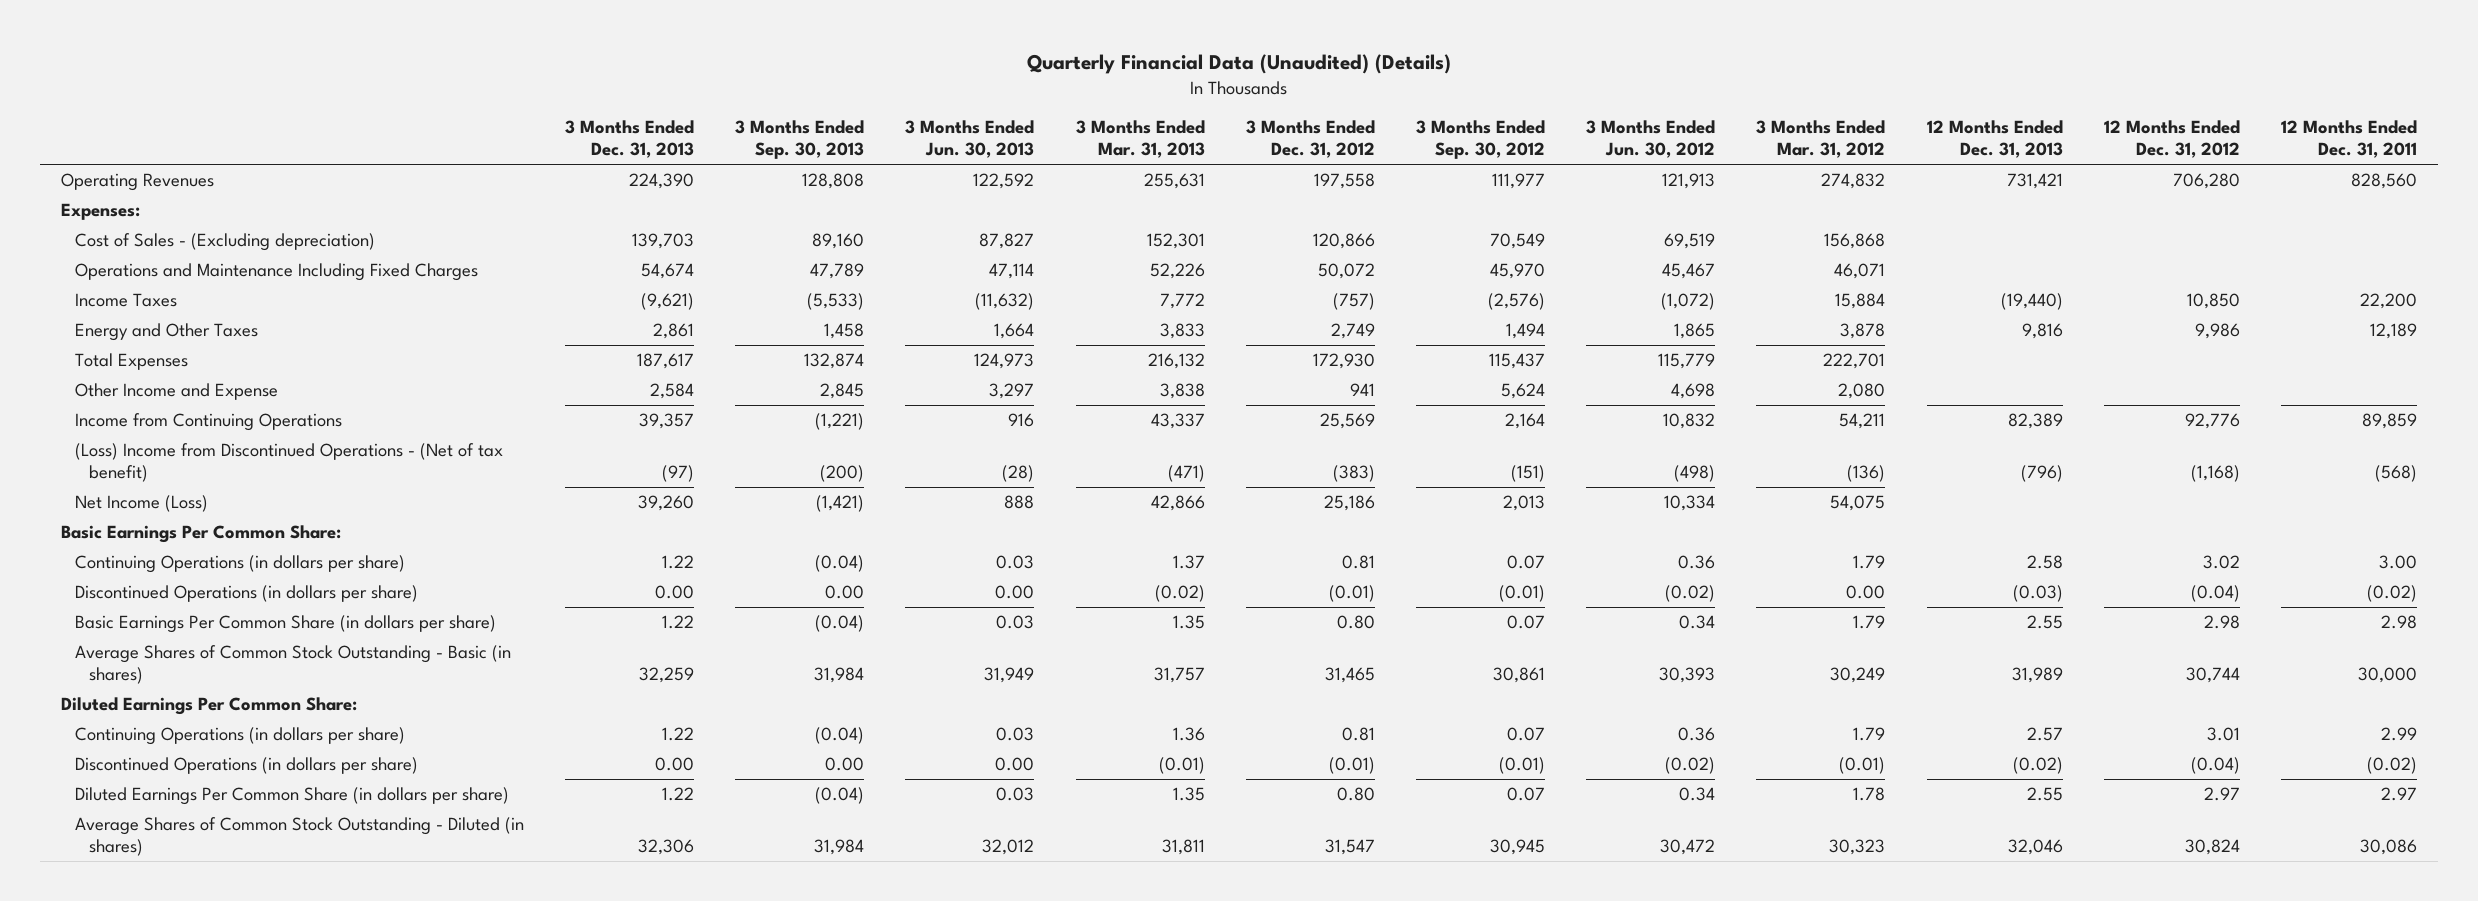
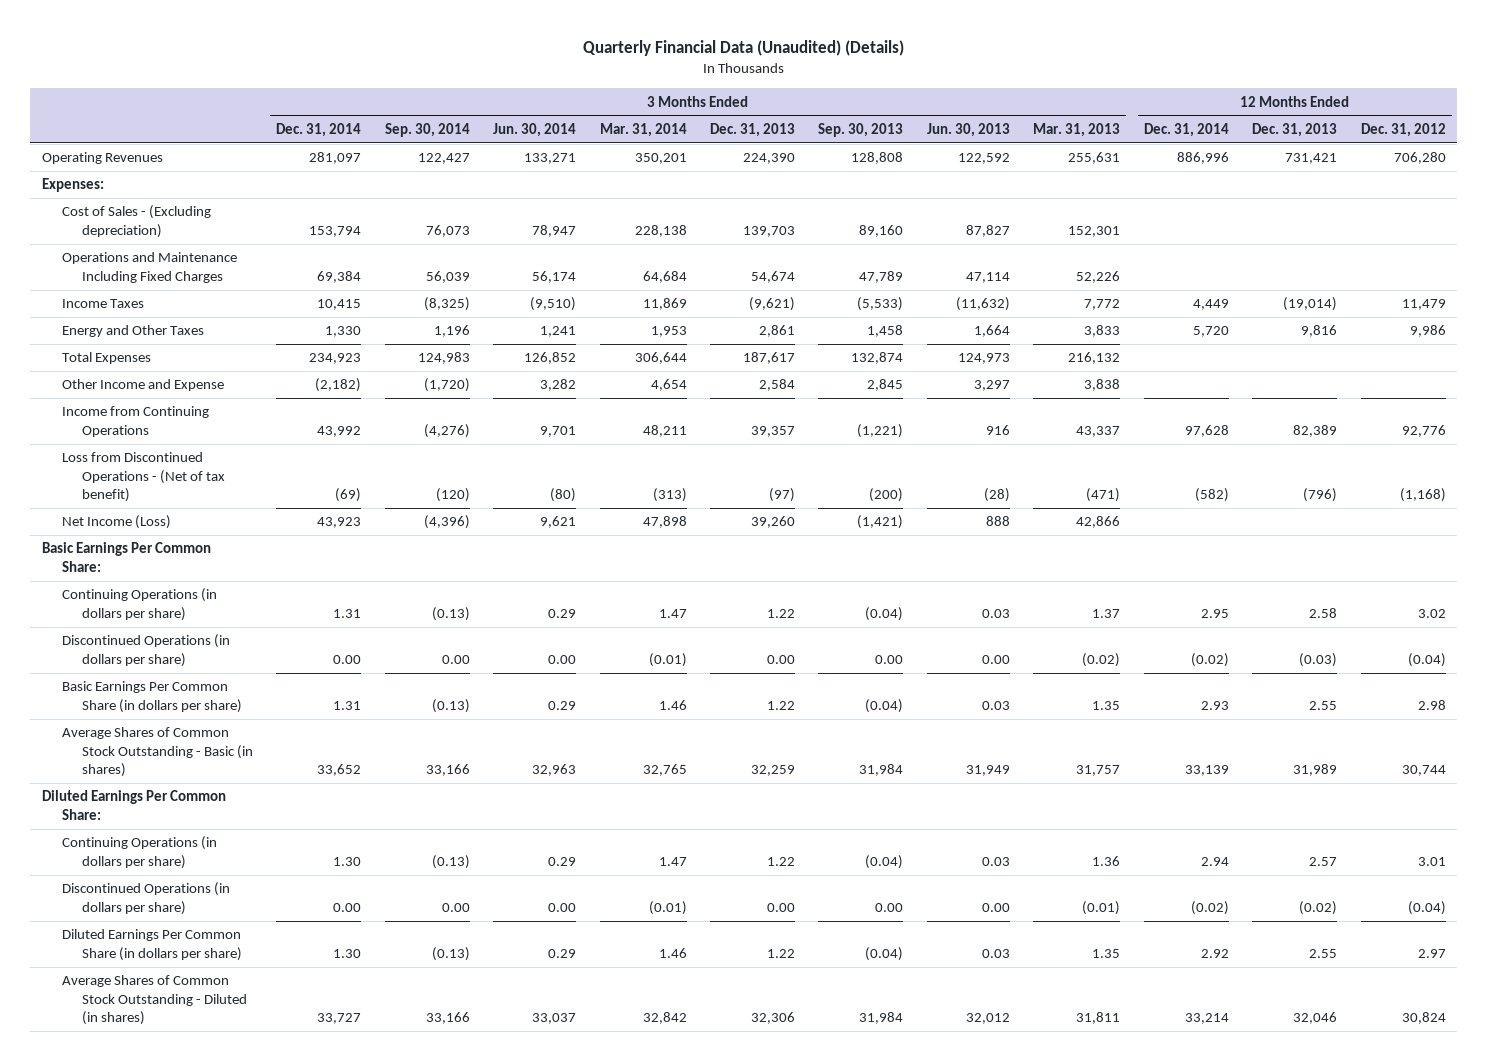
- | 3 Months Ended Dec. 31, 2013 | 3 Months Ended Sep. 30, 2013 | 3 Months Ended Jun. 30, 2013 | 3 Months Ended Mar. 31, 2013 | 3 Months Ended Dec. 31, 2012 | 3 Months Ended Sep. 30, 2012 | 3 Months Ended Jun. 30, 2012 | 3 Months Ended Mar. 31, 2012 | 12 Months Ended Dec. 31, 2013 | 12 Months Ended Dec. 31, 2012 | 12 Months Ended Dec. 31, 2011
+ | 3 Months Ended Dec. 31, 2014 | 3 Months Ended Sep. 30, 2014 | 3 Months Ended Jun. 30, 2014 | 3 Months Ended Mar. 31, 2014 | 3 Months Ended Dec. 31, 2013 | 3 Months Ended Sep. 30, 2013 | 3 Months Ended Jun. 30, 2013 | 3 Months Ended Mar. 31, 2013 | 12 Months Ended Dec. 31, 2014 | 12 Months Ended Dec. 31, 2013 | 12 Months Ended Dec. 31, 2012
- Income Taxes | (9,621) | (5,533) | (11,632) | 7,772 | (757) | (2,576) | (1,072) | 15,884 | (19,440) | 10,850 | 22,200
+ Income Taxes | 10,415 | (8,325) | (9,510) | 11,869 | (9,621) | (5,533) | (11,632) | 7,772 | 4,449 | (19,014) | 11,479
- (Loss) Income from Discontinued Operations - (Net of tax benefit) | (97) | (200) | (28) | (471) | (383) | (151) | (498) | (136) | (796) | (1,168) | (568)
+ Loss from Discontinued Operations - (Net of tax benefit) | (69) | (120) | (80) | (313) | (97) | (200) | (28) | (471) | (582) | (796) | (1,168)

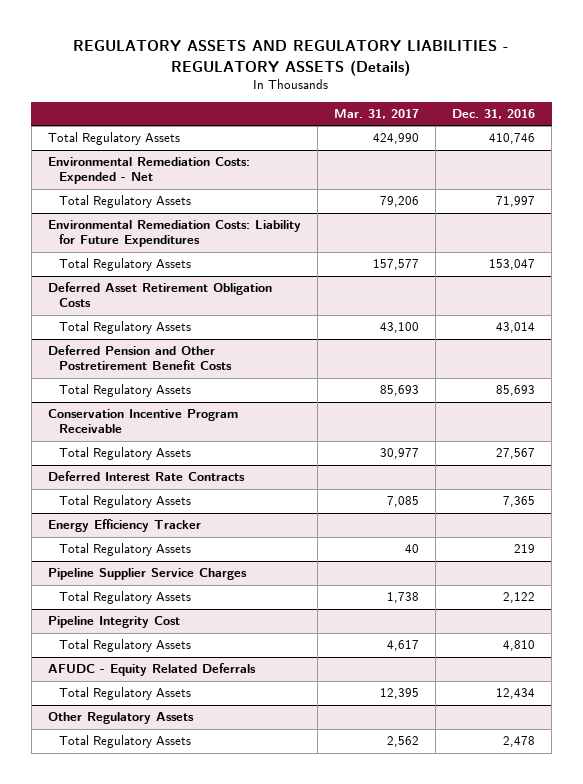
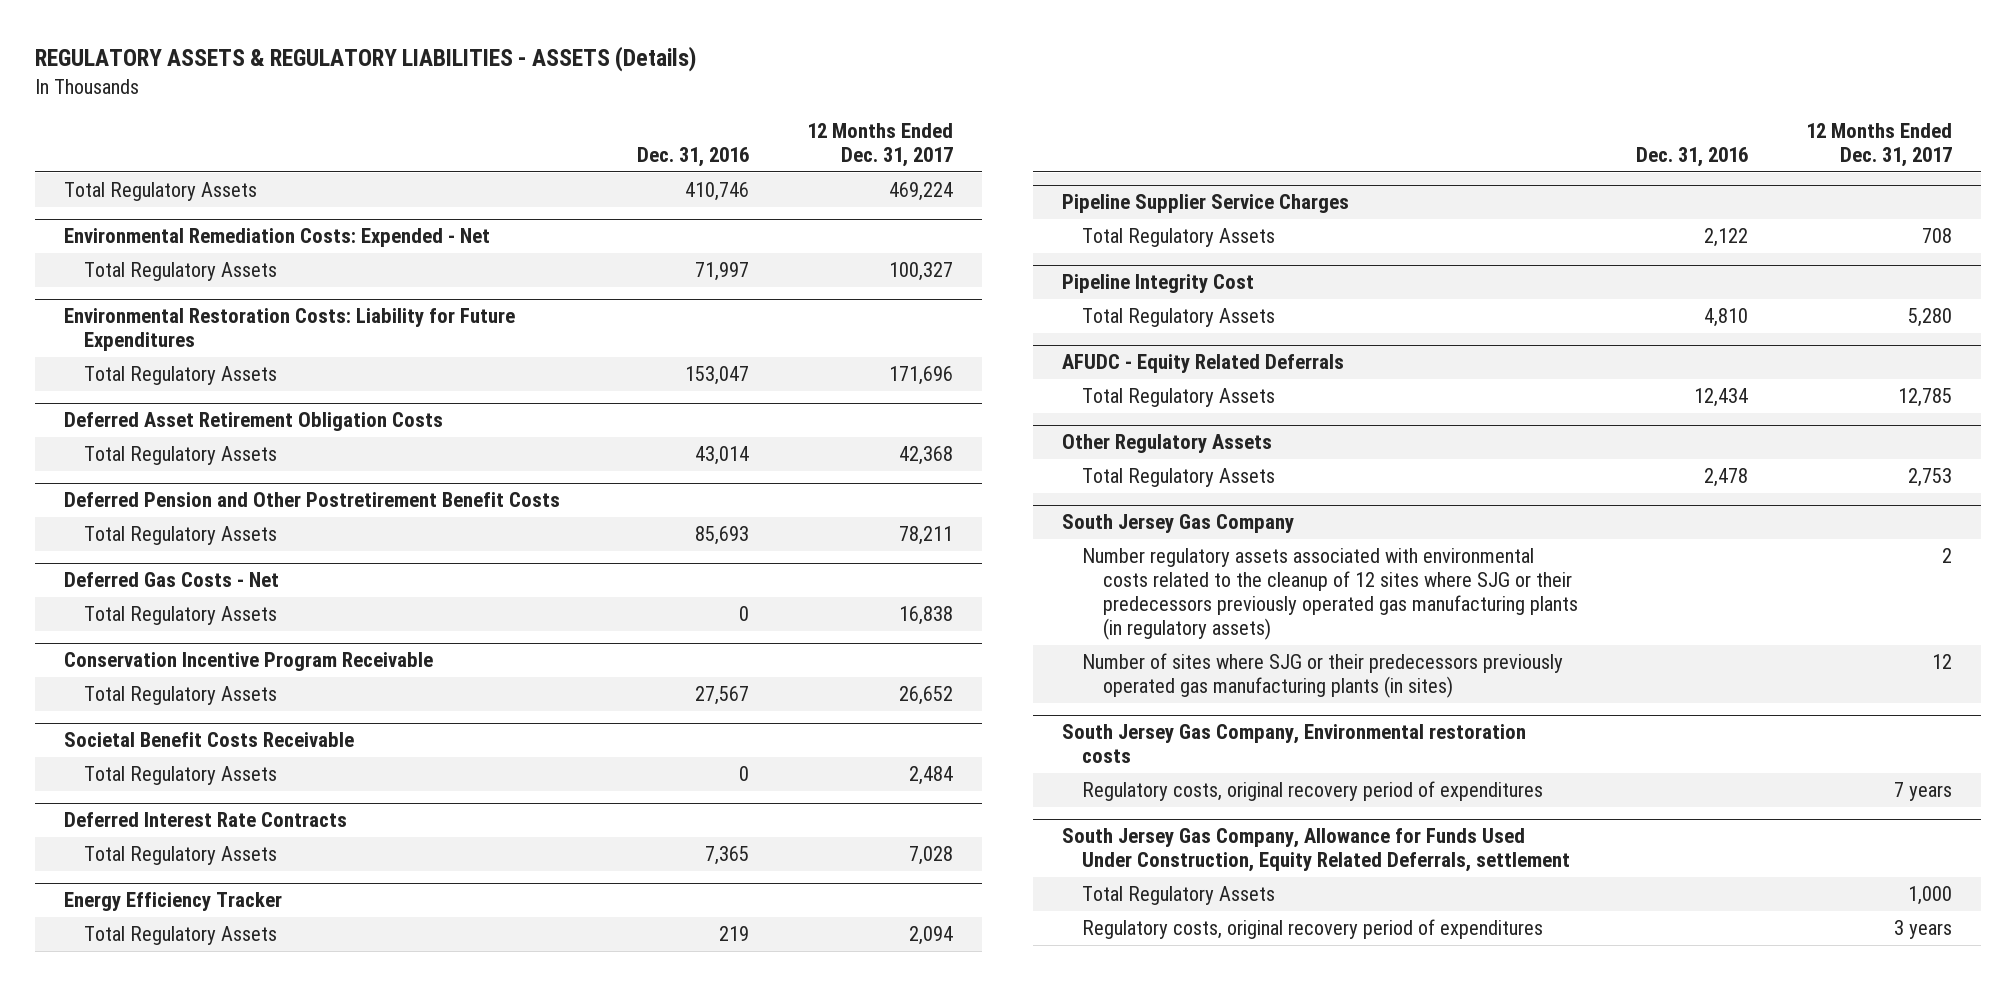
- REGULATORY ASSETS AND REGULATORY LIABILITIES - REGULATORY ASSETS (Details)
+ REGULATORY ASSETS & REGULATORY LIABILITIES - ASSETS (Details)
- | Mar. 31, 2017 | Dec. 31, 2016
+ | Dec. 31, 2016 | 12 Months Ended Dec. 31, 2017
- Environmental Remediation Costs: Liability for Future Expenditures
+ Environmental Restoration Costs: Liability for Future Expenditures
+ Deferred Gas Costs - Net
+ Total Regulatory Assets | 0 | 16,838
+ Societal Benefit Costs Receivable
+ Total Regulatory Assets | 0 | 2,484
+ South Jersey Gas Company
+ Number regulatory assets associated with environmental costs related to the cleanup of 12 sites where SJG or their predecessors previously operated gas manufacturing plants (in regulatory assets) | | 2
+ Number of sites where SJG or their predecessors previously operated gas manufacturing plants (in sites) | | 12
+ South Jersey Gas Company, Environmental restoration costs
+ Regulatory costs, original recovery period of expenditures | | 7 years
+ South Jersey Gas Company, Allowance for Funds Used Under Construction, Equity Related Deferrals, settlement
+ Total Regulatory Assets | | 1,000
+ Regulatory costs, original recovery period of expenditures | | 3 years

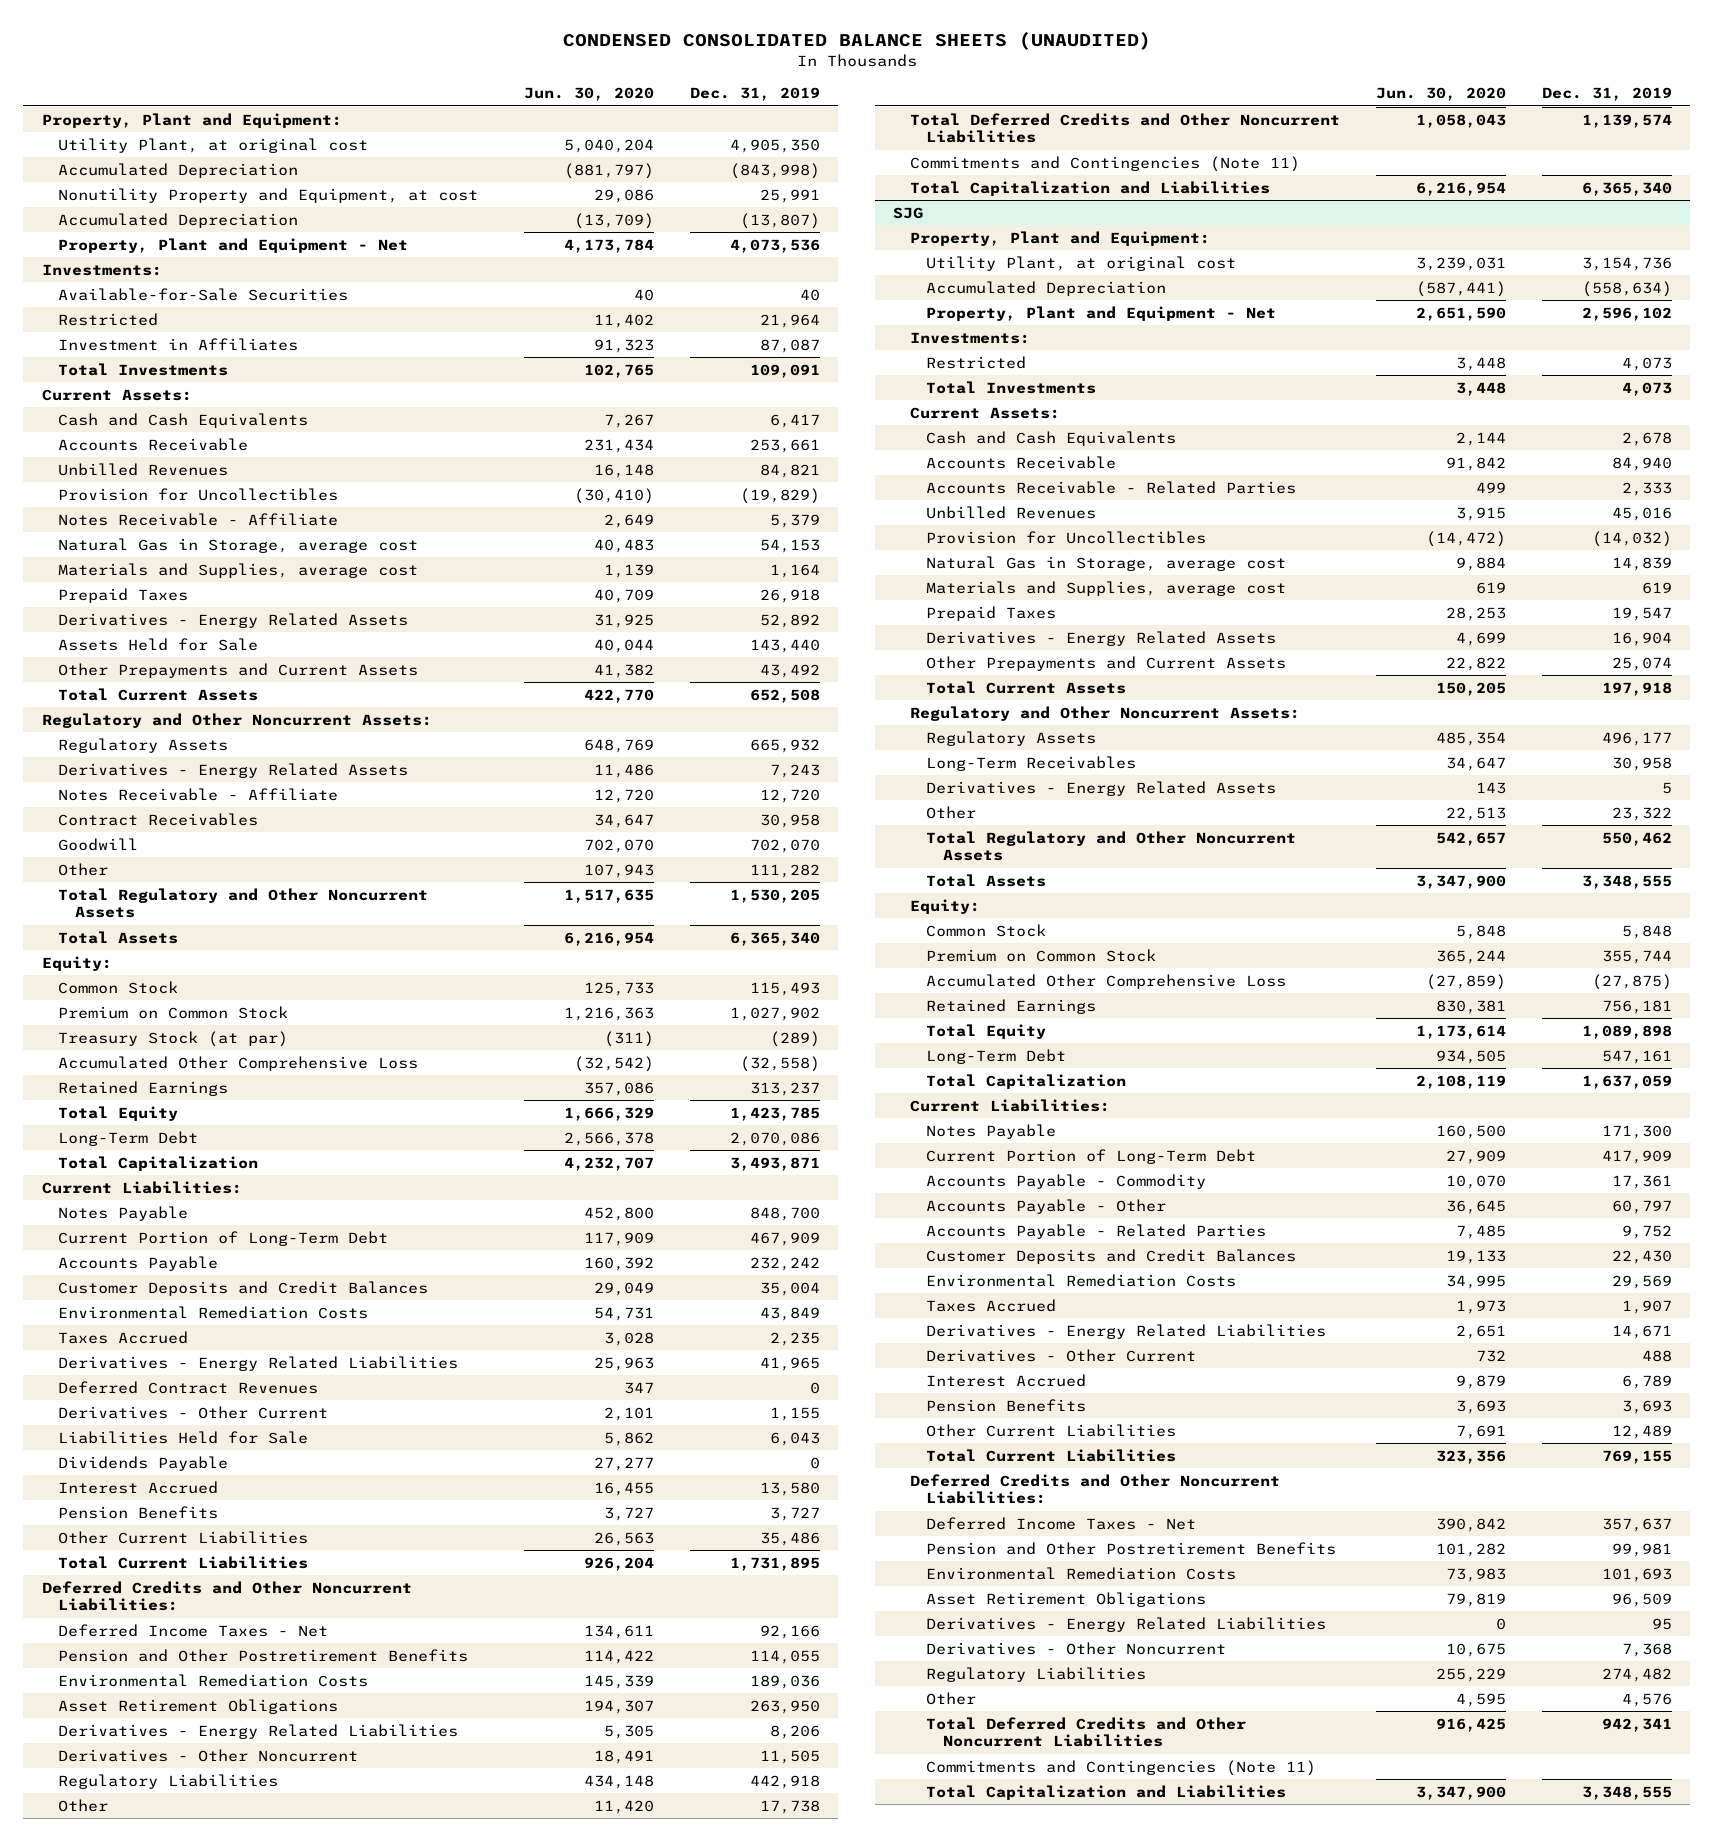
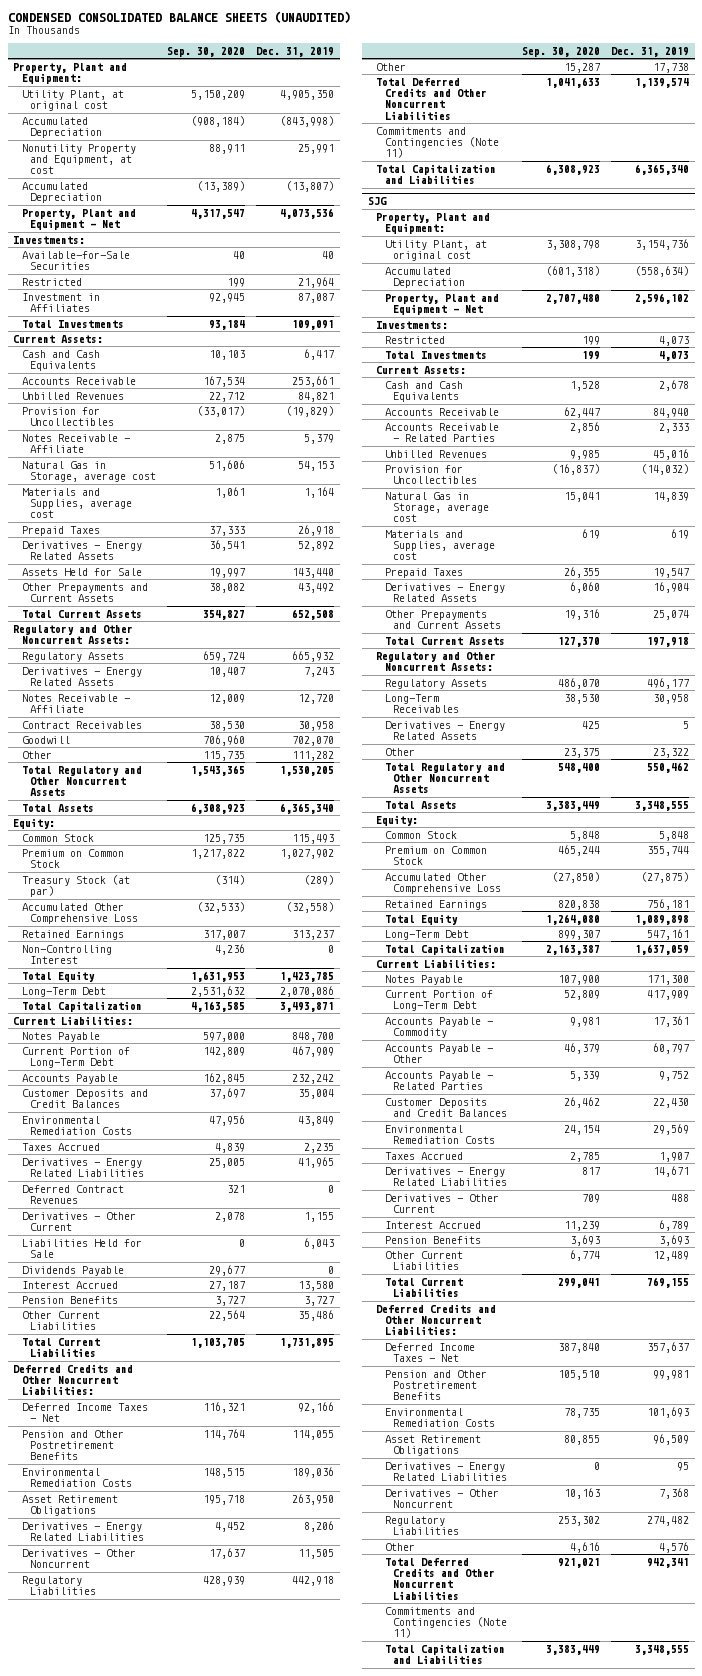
- | Jun. 30, 2020 | Dec. 31, 2019
+ | Sep. 30, 2020 | Dec. 31, 2019
+ Non-Controlling Interest | 4,236 | 0

